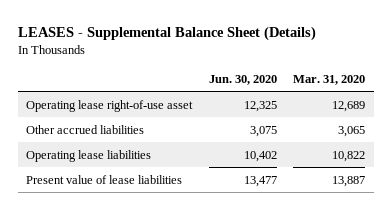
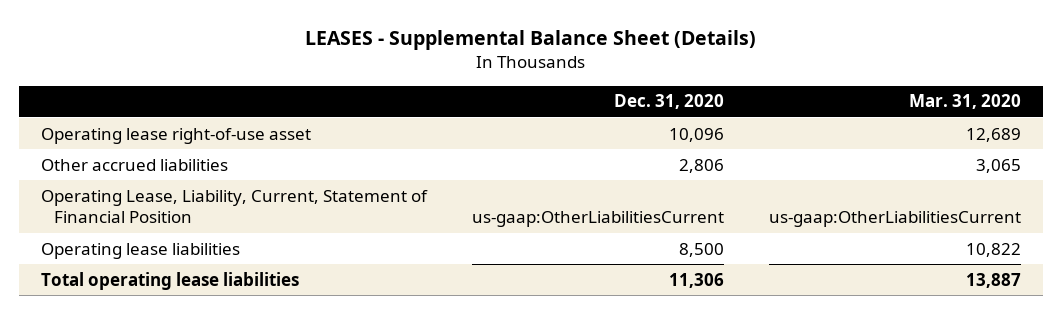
- | Jun. 30, 2020 | Mar. 31, 2020
+ | Dec. 31, 2020 | Mar. 31, 2020
+ Operating Lease, Liability, Current, Statement of Financial Position | us-gaap:OtherLiabilitiesCurrent | us-gaap:OtherLiabilitiesCurrent
- Present value of lease liabilities | 13,477 | 13,887
+ Total operating lease liabilities | 11,306 | 13,887

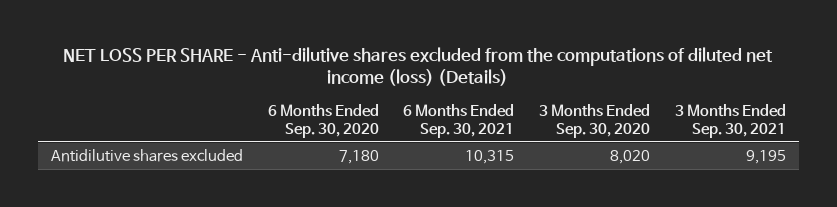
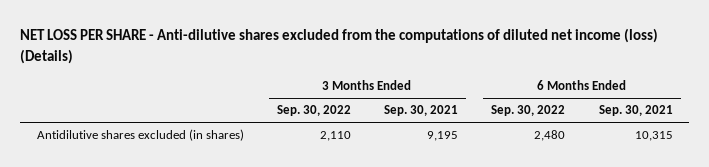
- | 6 Months Ended Sep. 30, 2020 | 6 Months Ended Sep. 30, 2021 | 3 Months Ended Sep. 30, 2020 | 3 Months Ended Sep. 30, 2021
+ | 3 Months Ended Sep. 30, 2022 | 3 Months Ended Sep. 30, 2021 | 6 Months Ended Sep. 30, 2022 | 6 Months Ended Sep. 30, 2021
- Antidilutive shares excluded | 7,180 | 10,315 | 8,020 | 9,195
+ Antidilutive shares excluded (in shares) | 2,110 | 9,195 | 2,480 | 10,315

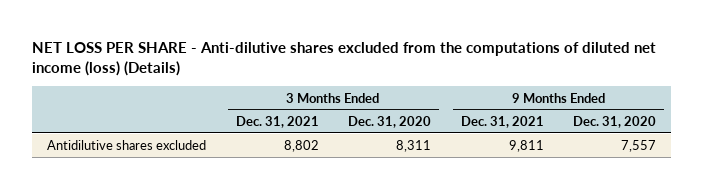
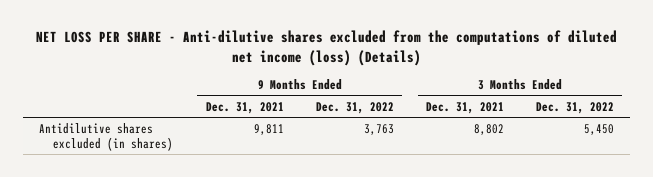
- | 3 Months Ended Dec. 31, 2021 | 3 Months Ended Dec. 31, 2020 | 9 Months Ended Dec. 31, 2021 | 9 Months Ended Dec. 31, 2020
+ | 9 Months Ended Dec. 31, 2021 | 9 Months Ended Dec. 31, 2022 | 3 Months Ended Dec. 31, 2021 | 3 Months Ended Dec. 31, 2022
- Antidilutive shares excluded | 8,802 | 8,311 | 9,811 | 7,557
+ Antidilutive shares excluded (in shares) | 9,811 | 3,763 | 8,802 | 5,450

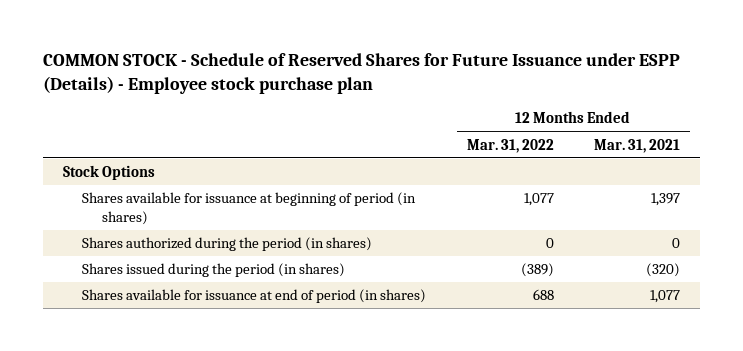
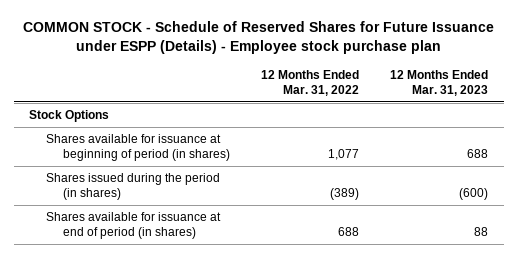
- | 12 Months Ended Mar. 31, 2022 | 12 Months Ended Mar. 31, 2021
+ | 12 Months Ended Mar. 31, 2022 | 12 Months Ended Mar. 31, 2023
- Shares authorized during the period (in shares) | 0 | 0

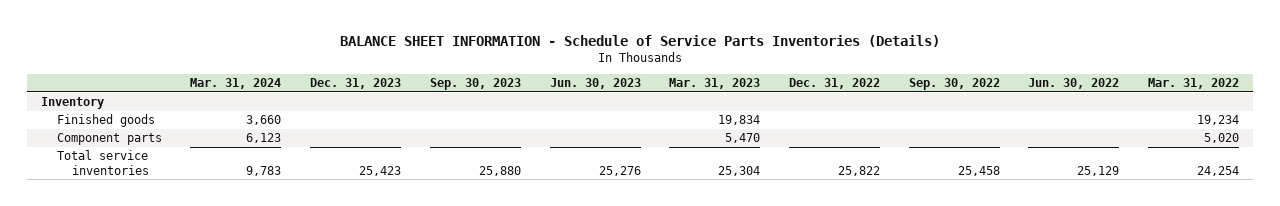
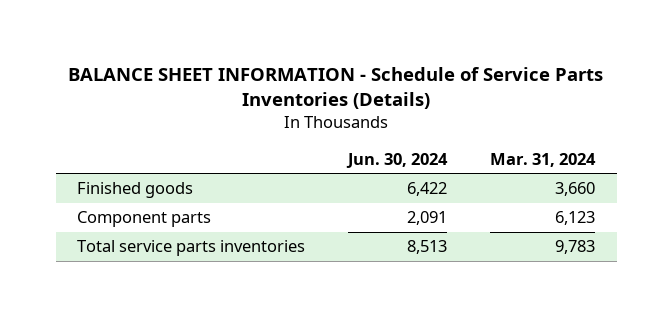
- | Mar. 31, 2024 | Dec. 31, 2023 | Sep. 30, 2023 | Jun. 30, 2023 | Mar. 31, 2023 | Dec. 31, 2022 | Sep. 30, 2022 | Jun. 30, 2022 | Mar. 31, 2022
+ | Jun. 30, 2024 | Mar. 31, 2024
- Inventory
- Total service inventories | 9,783 | 25,423 | 25,880 | 25,276 | 25,304 | 25,822 | 25,458 | 25,129 | 24,254
+ Total service parts inventories | 8,513 | 9,783

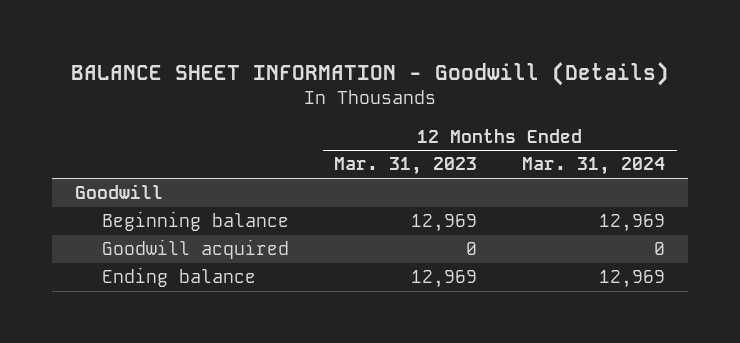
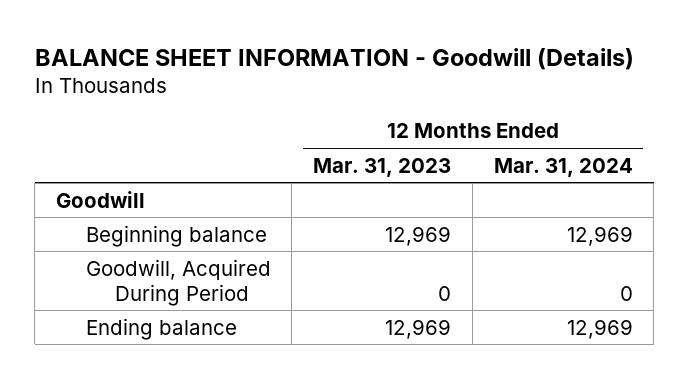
- Goodwill acquired | 0 | 0
+ Goodwill, Acquired During Period | 0 | 0

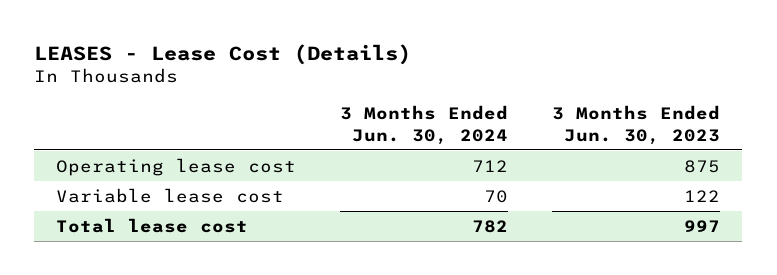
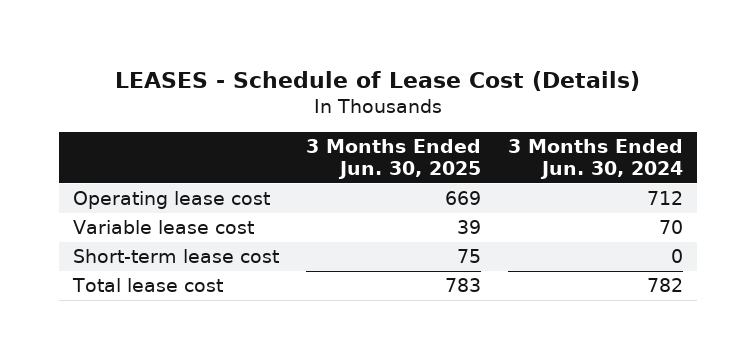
- LEASES - Lease Cost (Details)
+ LEASES - Schedule of Lease Cost (Details)
- | 3 Months Ended Jun. 30, 2024 | 3 Months Ended Jun. 30, 2023
+ | 3 Months Ended Jun. 30, 2025 | 3 Months Ended Jun. 30, 2024
+ Short-term lease cost | 75 | 0

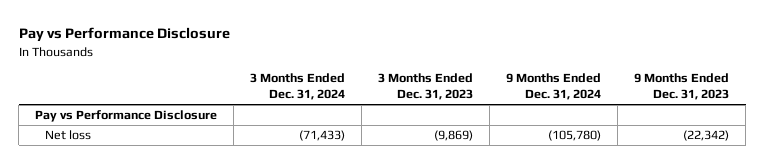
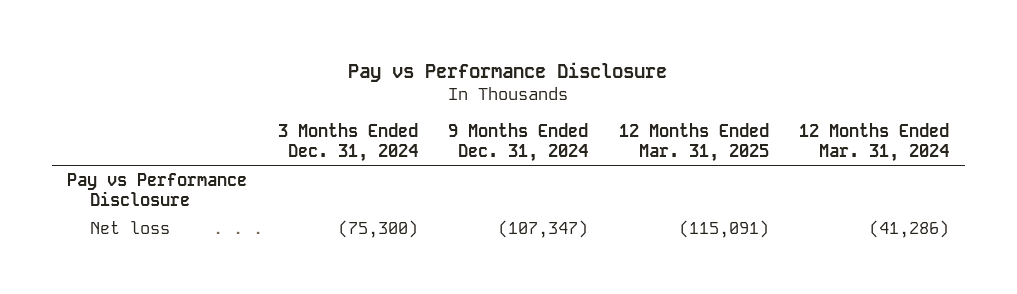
- | 3 Months Ended Dec. 31, 2024 | 3 Months Ended Dec. 31, 2023 | 9 Months Ended Dec. 31, 2024 | 9 Months Ended Dec. 31, 2023
+ | 3 Months Ended Dec. 31, 2024 | 9 Months Ended Dec. 31, 2024 | 12 Months Ended Mar. 31, 2025 | 12 Months Ended Mar. 31, 2024
- Net loss | (71,433) | (9,869) | (105,780) | (22,342)
+ Net loss | (75,300) | (107,347) | (115,091) | (41,286)

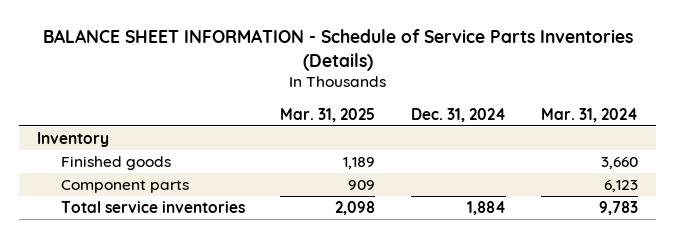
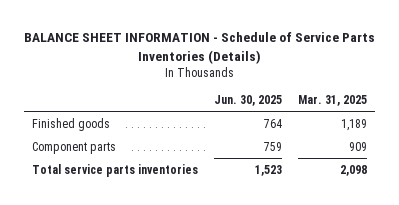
- | Mar. 31, 2025 | Dec. 31, 2024 | Mar. 31, 2024
+ | Jun. 30, 2025 | Mar. 31, 2025
- Inventory
- Total service inventories | 2,098 | 1,884 | 9,783
+ Total service parts inventories | 1,523 | 2,098

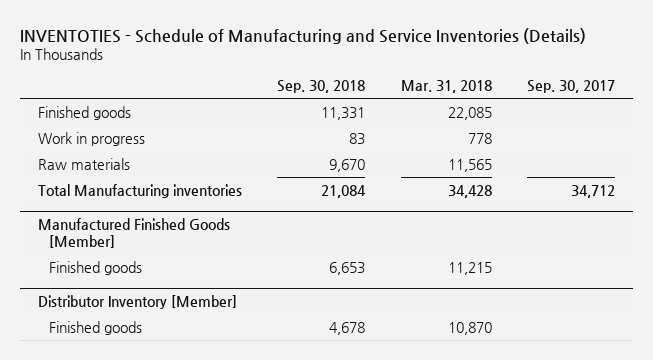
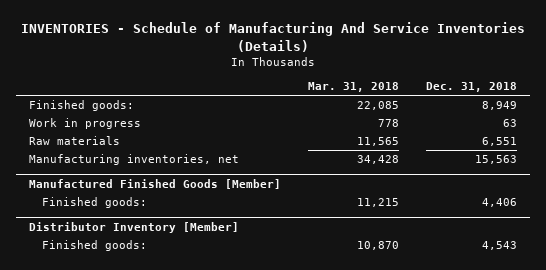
- INVENTOTIES - Schedule of Manufacturing and Service Inventories (Details)
+ INVENTORIES - Schedule of Manufacturing And Service Inventories (Details)
- | Sep. 30, 2018 | Mar. 31, 2018 | Sep. 30, 2017
+ | Mar. 31, 2018 | Dec. 31, 2018
- Finished goods | 11,331 | 22,085 |
+ Finished goods: | 22,085 | 8,949
- Total Manufacturing inventories | 21,084 | 34,428 | 34,712
+ Manufacturing inventories, net | 34,428 | 15,563
@ Manufactured Finished Goods [Member]
- Finished goods | 6,653 | 11,215 |
+ Finished goods: | 11,215 | 4,406
@ Distributor Inventory [Member]
- Finished goods | 4,678 | 10,870 |
+ Finished goods: | 10,870 | 4,543

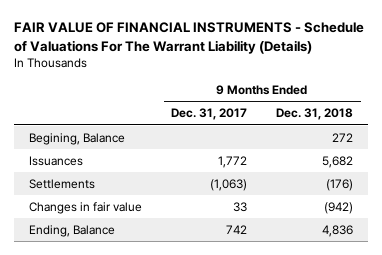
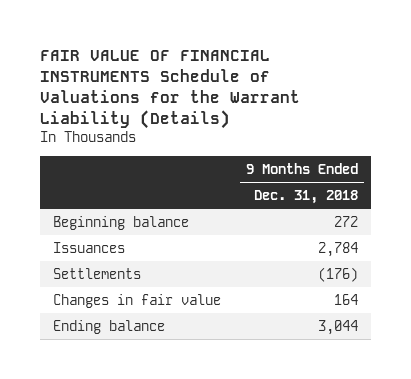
- FAIR VALUE OF FINANCIAL INSTRUMENTS - Schedule of Valuations For The Warrant Liability (Details)
+ FAIR VALUE OF FINANCIAL INSTRUMENTS Schedule of Valuations for the Warrant Liability (Details)
- | 9 Months Ended Dec. 31, 2017 | 9 Months Ended Dec. 31, 2018
+ | 9 Months Ended Dec. 31, 2018
- Begining, Balance | | 272
- Issuances | 1,772 | 5,682
+ Beginning balance | 272
+ Issuances | 2,784
- Changes in fair value | 33 | (942)
- Ending, Balance | 742 | 4,836
+ Changes in fair value | 164
+ Ending balance | 3,044

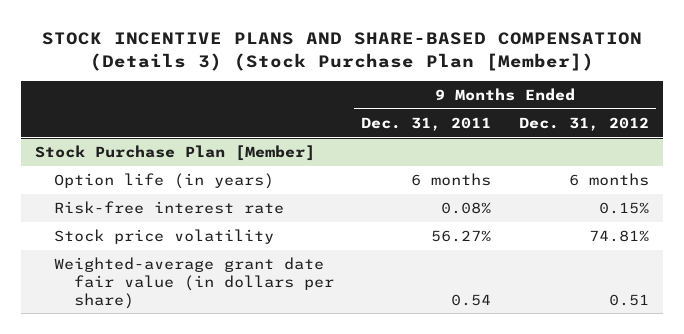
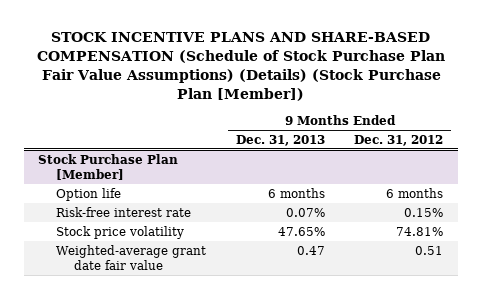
- STOCK INCENTIVE PLANS AND SHARE-BASED COMPENSATION (Details 3) (Stock Purchase Plan [Member])
+ STOCK INCENTIVE PLANS AND SHARE-BASED COMPENSATION (Schedule of Stock Purchase Plan Fair Value Assumptions) (Details) (Stock Purchase Plan [Member])
- | 9 Months Ended Dec. 31, 2011 | 9 Months Ended Dec. 31, 2012
+ | 9 Months Ended Dec. 31, 2013 | 9 Months Ended Dec. 31, 2012
@ Stock Purchase Plan [Member]
- Option life (in years) | 6 months | 6 months
+ Option life | 6 months | 6 months
- Weighted-average grant date fair value (in dollars per share) | 0.54 | 0.51
+ Weighted-average grant date fair value | 0.47 | 0.51

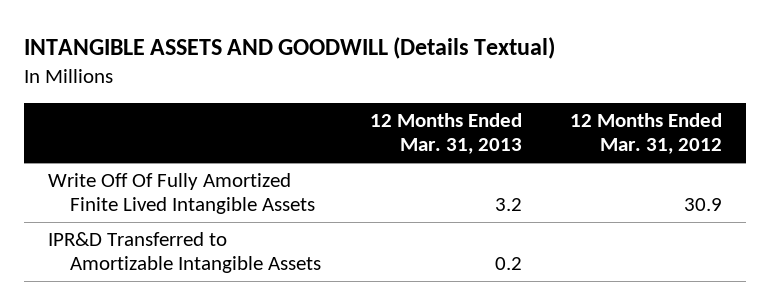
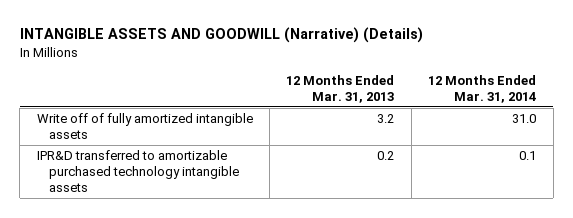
- INTANGIBLE ASSETS AND GOODWILL (Details Textual)
+ INTANGIBLE ASSETS AND GOODWILL (Narrative) (Details)
- | 12 Months Ended Mar. 31, 2013 | 12 Months Ended Mar. 31, 2012
+ | 12 Months Ended Mar. 31, 2013 | 12 Months Ended Mar. 31, 2014
- Write Off Of Fully Amortized Finite Lived Intangible Assets | 3.2 | 30.9
- IPR&D Transferred to Amortizable Intangible Assets | 0.2 |
+ Write off of fully amortized intangible assets | 3.2 | 31.0
+ IPR&D transferred to amortizable purchased technology intangible assets | 0.2 | 0.1

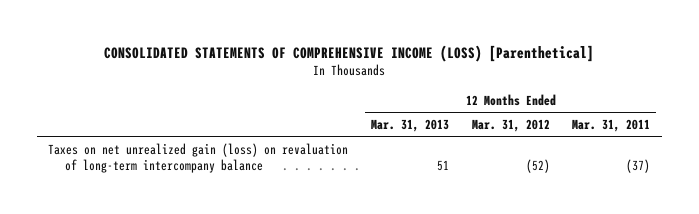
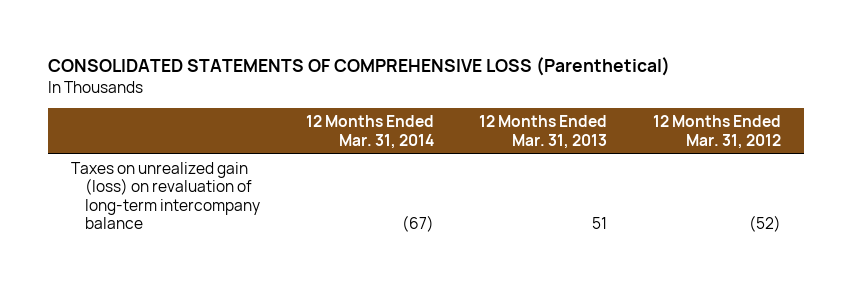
- CONSOLIDATED STATEMENTS OF COMPREHENSIVE INCOME (LOSS) [Parenthetical]
+ CONSOLIDATED STATEMENTS OF COMPREHENSIVE LOSS (Parenthetical)
- | 12 Months Ended Mar. 31, 2013 | 12 Months Ended Mar. 31, 2012 | 12 Months Ended Mar. 31, 2011
+ | 12 Months Ended Mar. 31, 2014 | 12 Months Ended Mar. 31, 2013 | 12 Months Ended Mar. 31, 2012
- Taxes on net unrealized gain (loss) on revaluation of long-term intercompany balance | 51 | (52) | (37)
+ Taxes on unrealized gain (loss) on revaluation of long-term intercompany balance | (67) | 51 | (52)

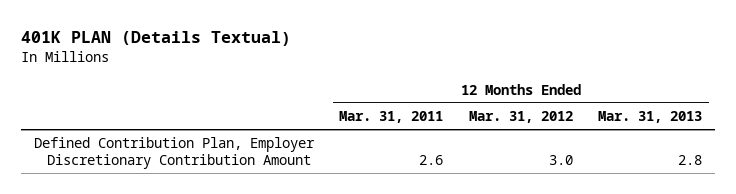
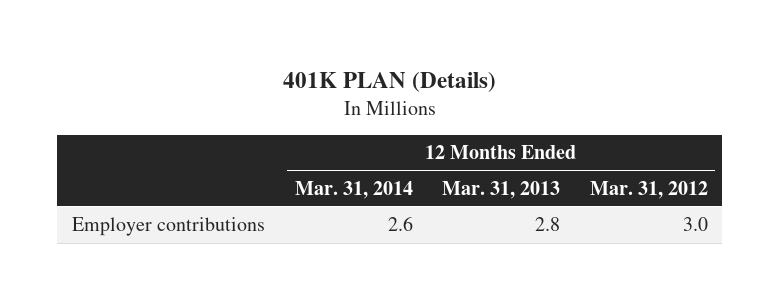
- 401K PLAN (Details Textual)
+ 401K PLAN (Details)
- | 12 Months Ended Mar. 31, 2011 | 12 Months Ended Mar. 31, 2012 | 12 Months Ended Mar. 31, 2013
+ | 12 Months Ended Mar. 31, 2014 | 12 Months Ended Mar. 31, 2013 | 12 Months Ended Mar. 31, 2012
- Defined Contribution Plan, Employer Discretionary Contribution Amount | 2.6 | 3.0 | 2.8
+ Employer contributions | 2.6 | 2.8 | 3.0

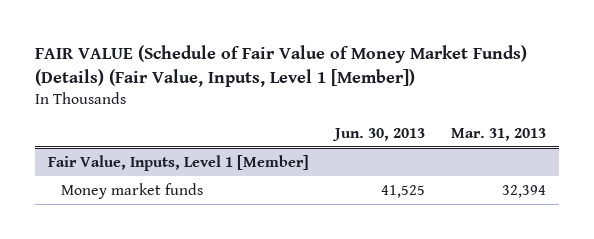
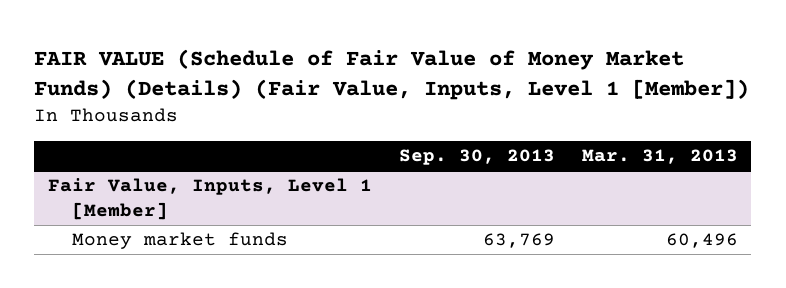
- | Jun. 30, 2013 | Mar. 31, 2013
+ | Sep. 30, 2013 | Mar. 31, 2013
@ Fair Value, Inputs, Level 1 [Member]
- Money market funds | 41,525 | 32,394
+ Money market funds | 63,769 | 60,496

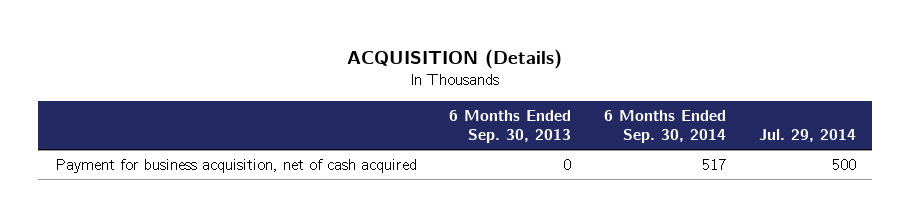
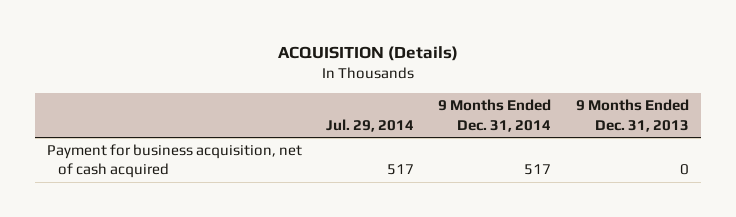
- | 6 Months Ended Sep. 30, 2013 | 6 Months Ended Sep. 30, 2014 | Jul. 29, 2014
+ | Jul. 29, 2014 | 9 Months Ended Dec. 31, 2014 | 9 Months Ended Dec. 31, 2013
- Payment for business acquisition, net of cash acquired | 0 | 517 | 500
+ Payment for business acquisition, net of cash acquired | 517 | 517 | 0

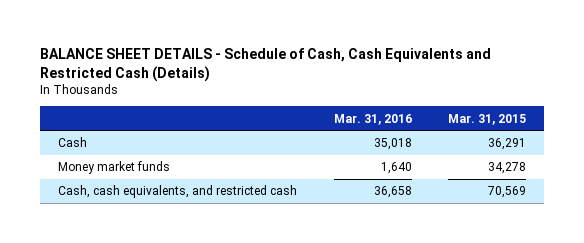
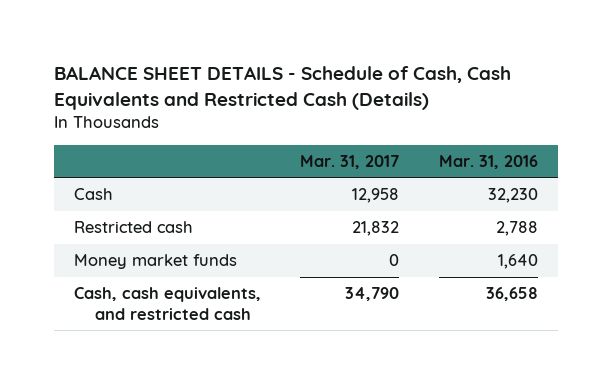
- | Mar. 31, 2016 | Mar. 31, 2015
+ | Mar. 31, 2017 | Mar. 31, 2016
- Cash | 35,018 | 36,291
+ Cash | 12,958 | 32,230
+ Restricted cash | 21,832 | 2,788

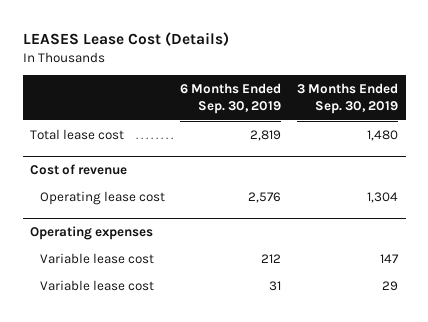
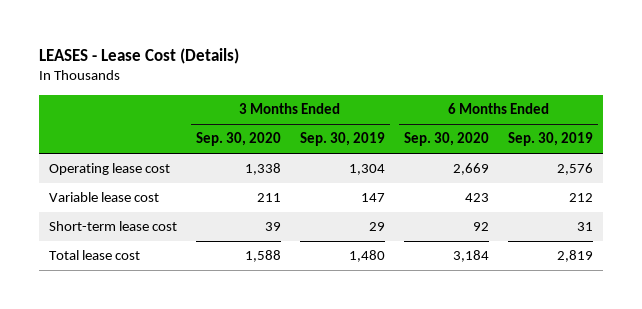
- LEASES Lease Cost (Details)
+ LEASES - Lease Cost (Details)
- | 6 Months Ended Sep. 30, 2019 | 3 Months Ended Sep. 30, 2019
+ | 3 Months Ended Sep. 30, 2020 | 3 Months Ended Sep. 30, 2019 | 6 Months Ended Sep. 30, 2020 | 6 Months Ended Sep. 30, 2019
- Cost of revenue
- Operating expenses
- Variable lease cost | 31 | 29
+ Short-term lease cost | 39 | 29 | 92 | 31
moved down: Total lease cost | 1,588 | 1,480 | 3,184 | 2,819

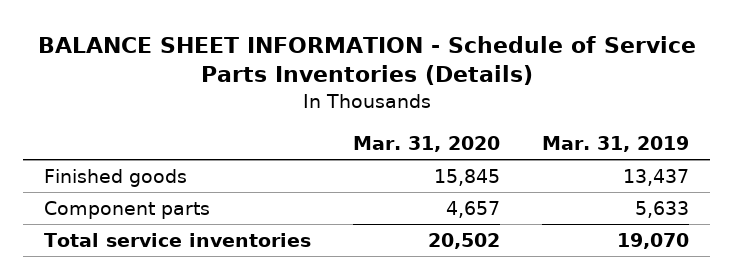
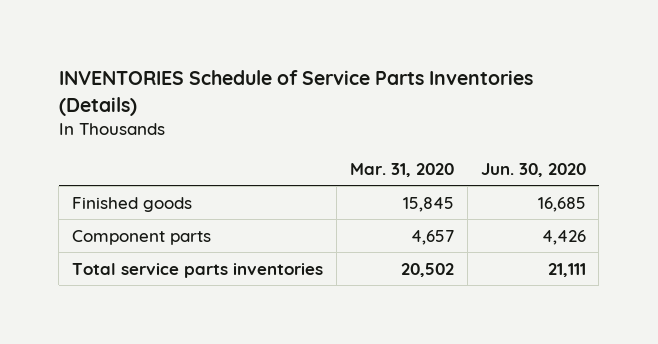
- BALANCE SHEET INFORMATION - Schedule of Service Parts Inventories (Details)
+ INVENTORIES Schedule of Service Parts Inventories (Details)
- | Mar. 31, 2020 | Mar. 31, 2019
+ | Mar. 31, 2020 | Jun. 30, 2020
- Total service inventories | 20,502 | 19,070
+ Total service parts inventories | 20,502 | 21,111

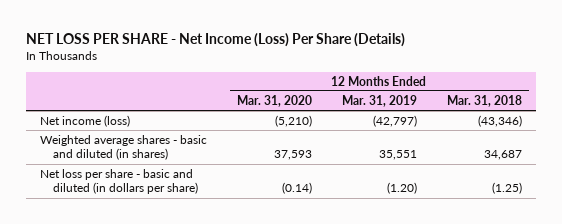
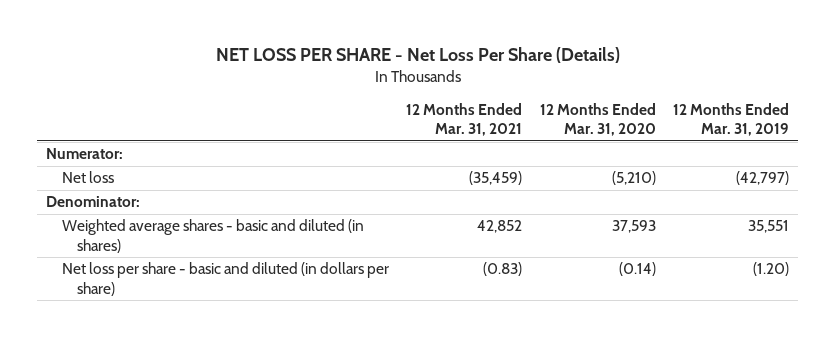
- NET LOSS PER SHARE - Net Income (Loss) Per Share (Details)
+ NET LOSS PER SHARE - Net Loss Per Share (Details)
- | 12 Months Ended Mar. 31, 2020 | 12 Months Ended Mar. 31, 2019 | 12 Months Ended Mar. 31, 2018
+ | 12 Months Ended Mar. 31, 2021 | 12 Months Ended Mar. 31, 2020 | 12 Months Ended Mar. 31, 2019
- Net income (loss) | (5,210) | (42,797) | (43,346)
+ Numerator:
+ Net loss | (35,459) | (5,210) | (42,797)
+ Denominator:

